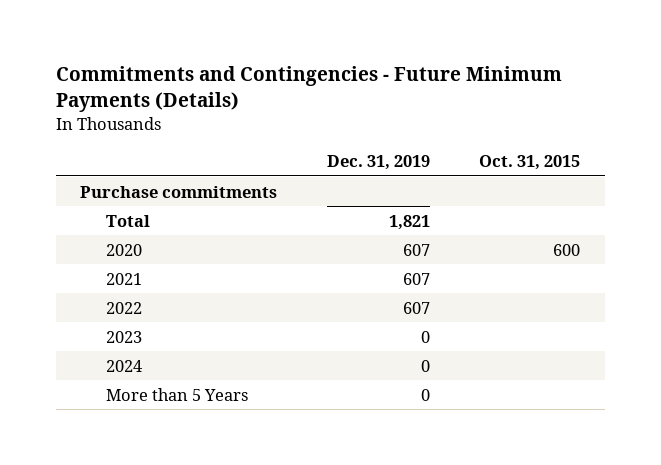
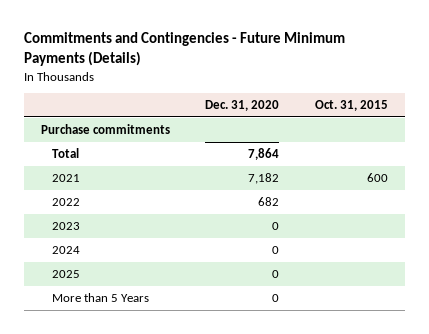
- | Dec. 31, 2019 | Oct. 31, 2015
+ | Dec. 31, 2020 | Oct. 31, 2015
- 2020 | 607 | 600
- 2021 | 607 |
+ 2021 | 7,182 | 600
+ 2025 | 0 |

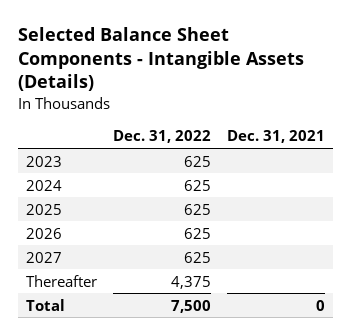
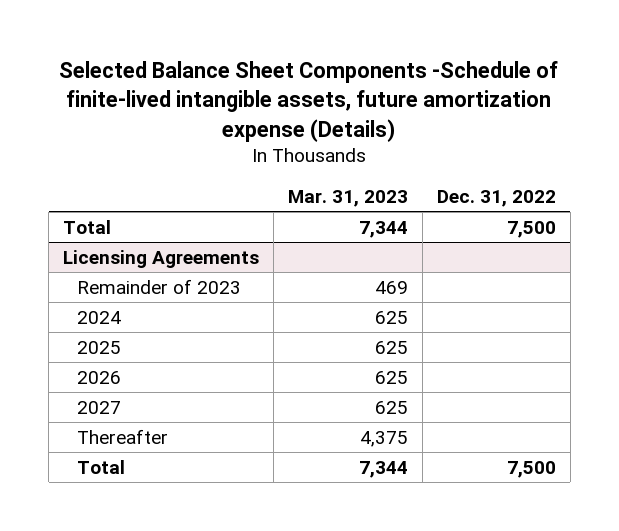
- Selected Balance Sheet Components - Intangible Assets (Details)
+ Selected Balance Sheet Components -Schedule of finite-lived intangible assets, future amortization expense (Details)
- | Dec. 31, 2022 | Dec. 31, 2021
+ | Mar. 31, 2023 | Dec. 31, 2022
- 2023 | 625 |
- 2024 | 625 |
- 2025 | 625 |
- 2026 | 625 |
- 2027 | 625 |
- Thereafter | 4,375 |
+ Licensing Agreements
+ Remainder of 2023 | 469 |
+ 2024 | 625 |
+ 2025 | 625 |
+ 2026 | 625 |
+ 2027 | 625 |
+ Thereafter | 4,375 |
+ Total | 7,344 | 7,500

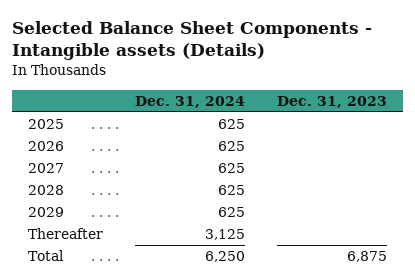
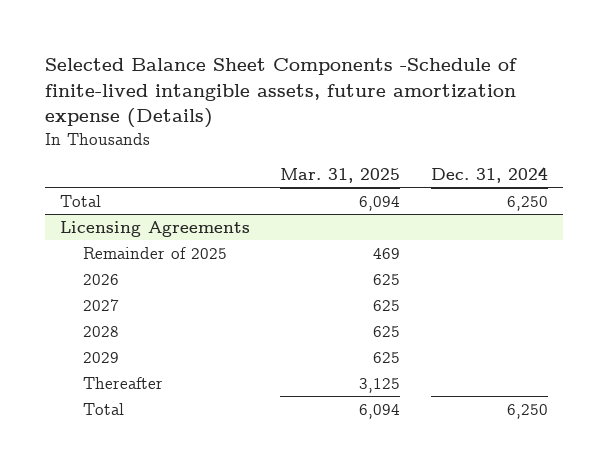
- Selected Balance Sheet Components - Intangible assets (Details)
+ Selected Balance Sheet Components -Schedule of finite-lived intangible assets, future amortization expense (Details)
- | Dec. 31, 2024 | Dec. 31, 2023
+ | Mar. 31, 2025 | Dec. 31, 2024
- 2025 | 625 |
- 2026 | 625 |
- 2027 | 625 |
- 2028 | 625 |
- 2029 | 625 |
- Thereafter | 3,125 |
+ Licensing Agreements
+ Remainder of 2025 | 469 |
+ 2026 | 625 |
+ 2027 | 625 |
+ 2028 | 625 |
+ 2029 | 625 |
+ Thereafter | 3,125 |
+ Total | 6,094 | 6,250

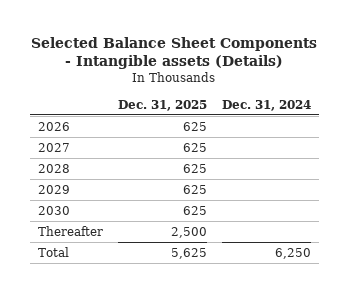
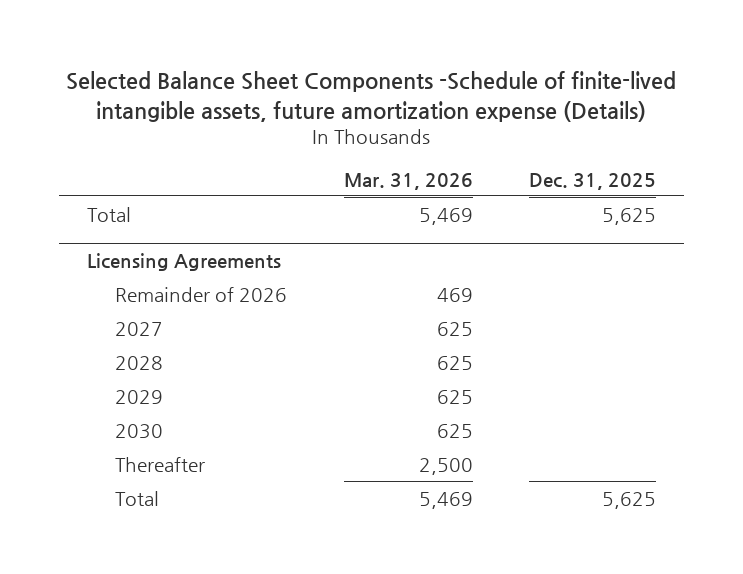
- Selected Balance Sheet Components - Intangible assets (Details)
+ Selected Balance Sheet Components -Schedule of finite-lived intangible assets, future amortization expense (Details)
- | Dec. 31, 2025 | Dec. 31, 2024
+ | Mar. 31, 2026 | Dec. 31, 2025
- 2026 | 625 |
- 2027 | 625 |
- 2028 | 625 |
- 2029 | 625 |
- 2030 | 625 |
- Thereafter | 2,500 |
+ Licensing Agreements
+ Remainder of 2026 | 469 |
+ 2027 | 625 |
+ 2028 | 625 |
+ 2029 | 625 |
+ 2030 | 625 |
+ Thereafter | 2,500 |
+ Total | 5,469 | 5,625

